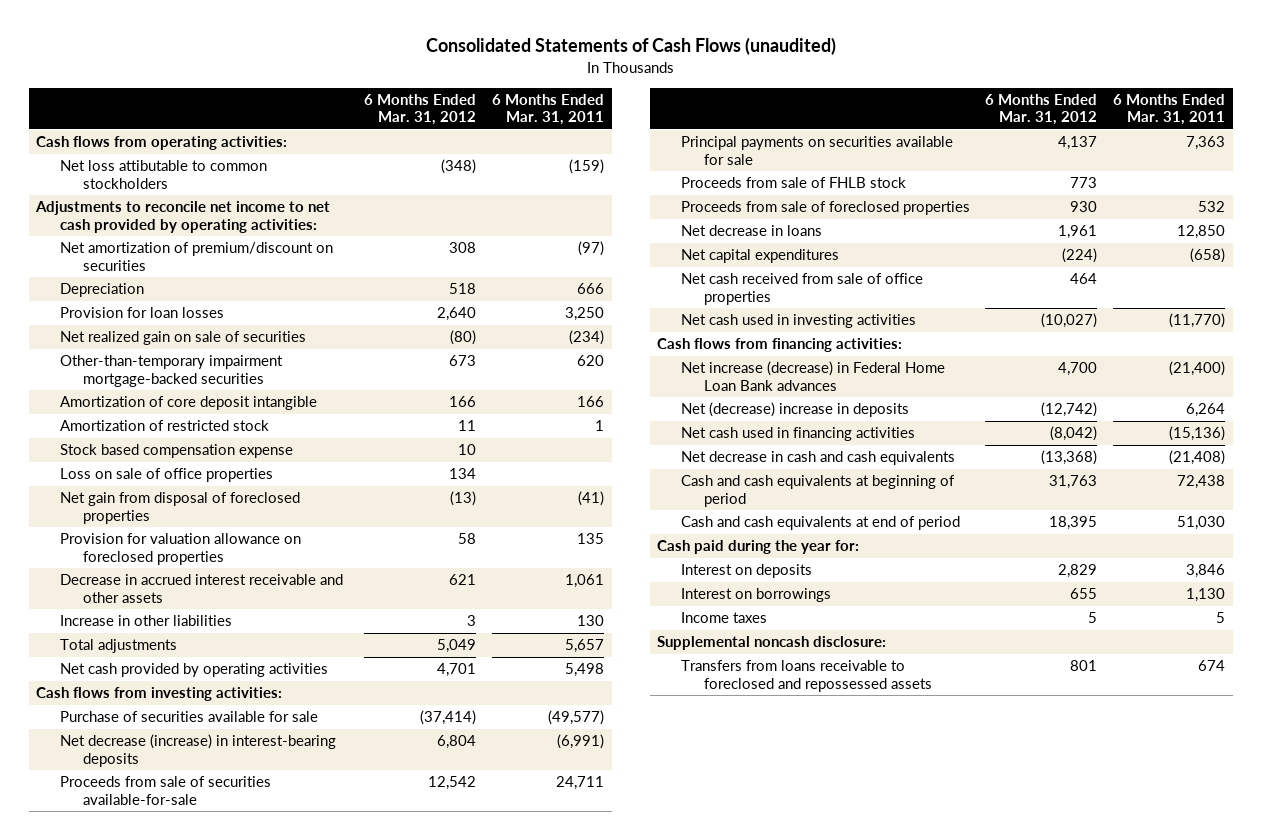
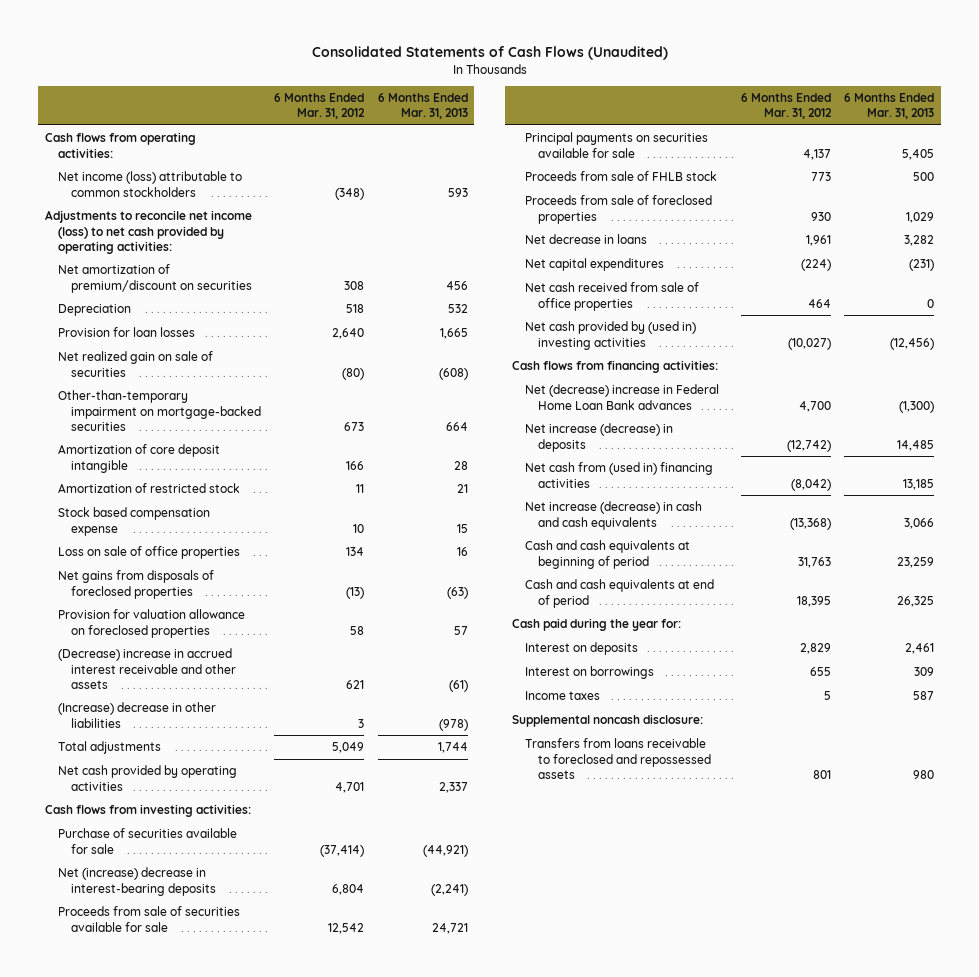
- Consolidated Statements of Cash Flows (unaudited)
+ Consolidated Statements of Cash Flows (Unaudited)
- | 6 Months Ended Mar. 31, 2012 | 6 Months Ended Mar. 31, 2011
+ | 6 Months Ended Mar. 31, 2012 | 6 Months Ended Mar. 31, 2013
- Net loss attibutable to common stockholders | (348) | (159)
- Adjustments to reconcile net income to net cash provided by operating activities:
+ Net income (loss) attributable to common stockholders | (348) | 593
+ Adjustments to reconcile net income (loss) to net cash provided by operating activities:
- Other-than-temporary impairment mortgage-backed securities | 673 | 620
+ Other-than-temporary impairment on mortgage-backed securities | 673 | 664
- Net gain from disposal of foreclosed properties | (13) | (41)
+ Net gains from disposals of foreclosed properties | (13) | (63)
- Decrease in accrued interest receivable and other assets | 621 | 1,061
- Increase in other liabilities | 3 | 130
+ (Decrease) increase in accrued interest receivable and other assets | 621 | (61)
+ (Increase) decrease in other liabilities | 3 | (978)
- Net decrease (increase) in interest-bearing deposits | 6,804 | (6,991)
- Proceeds from sale of securities available-for-sale | 12,542 | 24,711
+ Net (increase) decrease in interest-bearing deposits | 6,804 | (2,241)
+ Proceeds from sale of securities available for sale | 12,542 | 24,721
- Net cash used in investing activities | (10,027) | (11,770)
+ Net cash provided by (used in) investing activities | (10,027) | (12,456)
- Net increase (decrease) in Federal Home Loan Bank advances | 4,700 | (21,400)
- Net (decrease) increase in deposits | (12,742) | 6,264
- Net cash used in financing activities | (8,042) | (15,136)
- Net decrease in cash and cash equivalents | (13,368) | (21,408)
+ Net (decrease) increase in Federal Home Loan Bank advances | 4,700 | (1,300)
+ Net increase (decrease) in deposits | (12,742) | 14,485
+ Net cash from (used in) financing activities | (8,042) | 13,185
+ Net increase (decrease) in cash and cash equivalents | (13,368) | 3,066

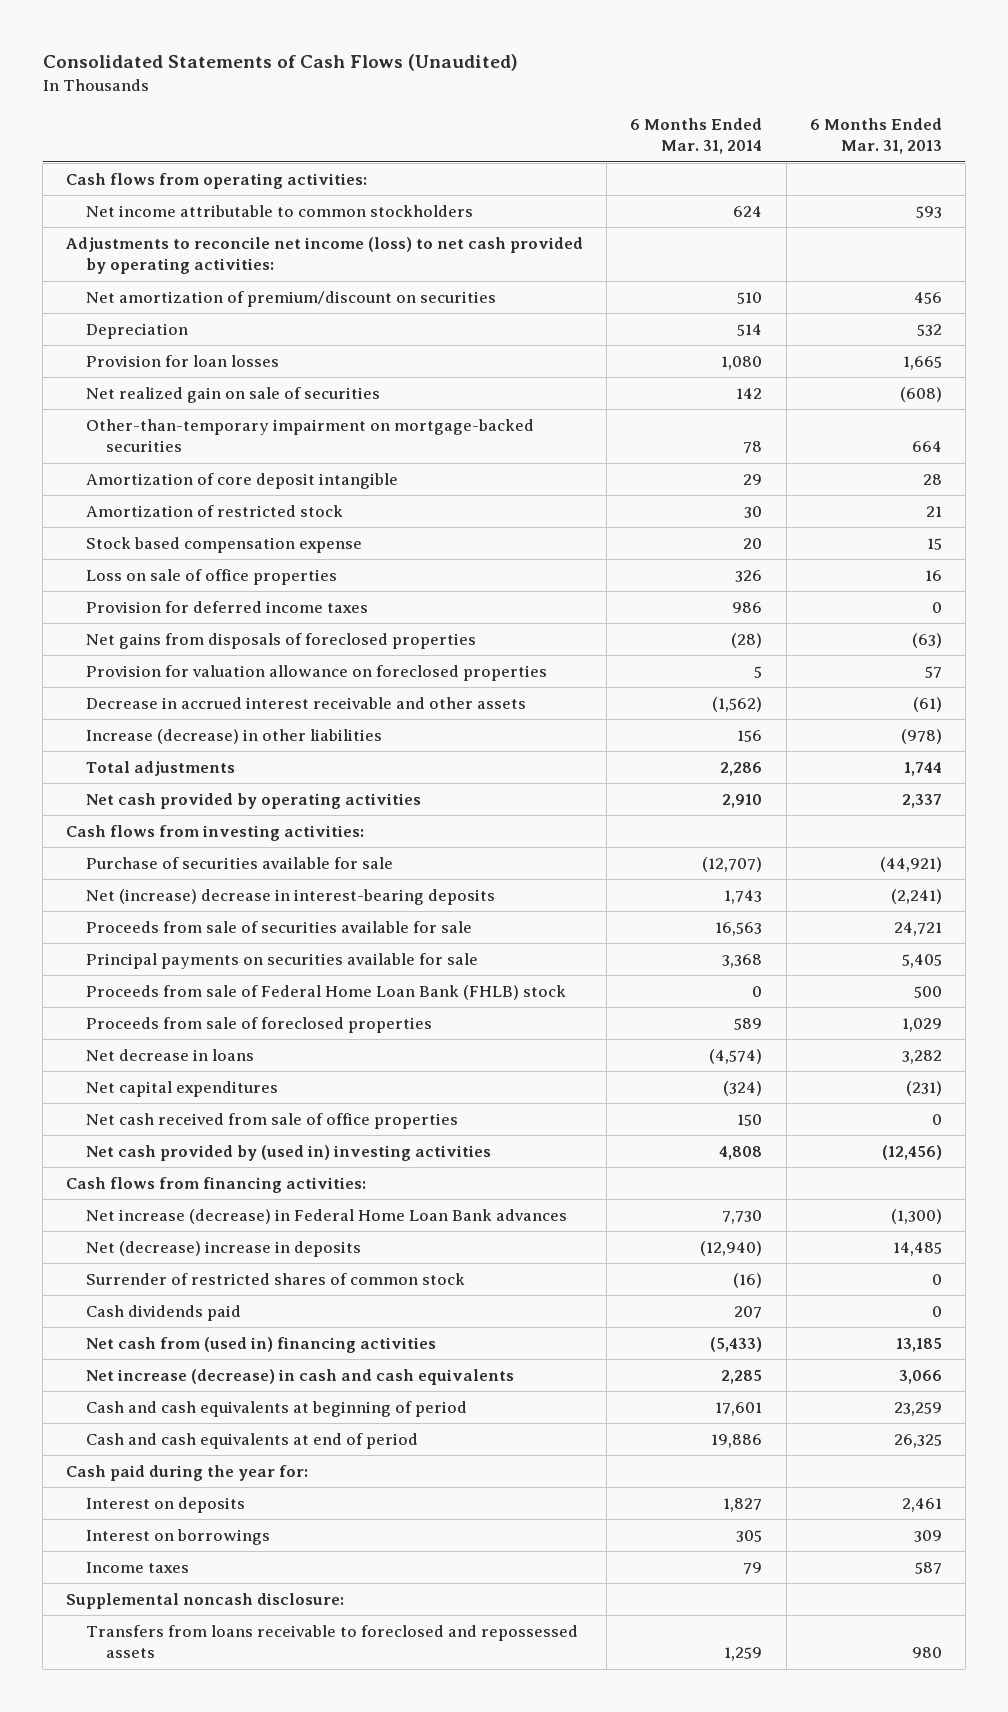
- | 6 Months Ended Mar. 31, 2012 | 6 Months Ended Mar. 31, 2013
+ | 6 Months Ended Mar. 31, 2014 | 6 Months Ended Mar. 31, 2013
- Net income (loss) attributable to common stockholders | (348) | 593
+ Net income attributable to common stockholders | 624 | 593
+ Provision for deferred income taxes | 986 | 0
- (Decrease) increase in accrued interest receivable and other assets | 621 | (61)
- (Increase) decrease in other liabilities | 3 | (978)
+ Decrease in accrued interest receivable and other assets | (1,562) | (61)
+ Increase (decrease) in other liabilities | 156 | (978)
- Proceeds from sale of FHLB stock | 773 | 500
+ Proceeds from sale of Federal Home Loan Bank (FHLB) stock | 0 | 500
- Net (decrease) increase in Federal Home Loan Bank advances | 4,700 | (1,300)
- Net increase (decrease) in deposits | (12,742) | 14,485
+ Net increase (decrease) in Federal Home Loan Bank advances | 7,730 | (1,300)
+ Net (decrease) increase in deposits | (12,940) | 14,485
+ Surrender of restricted shares of common stock | (16) | 0
+ Cash dividends paid | 207 | 0

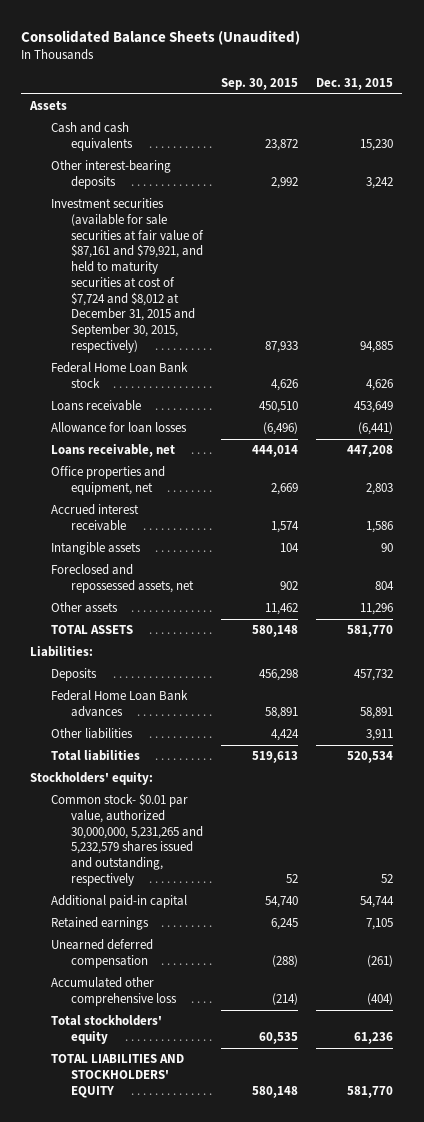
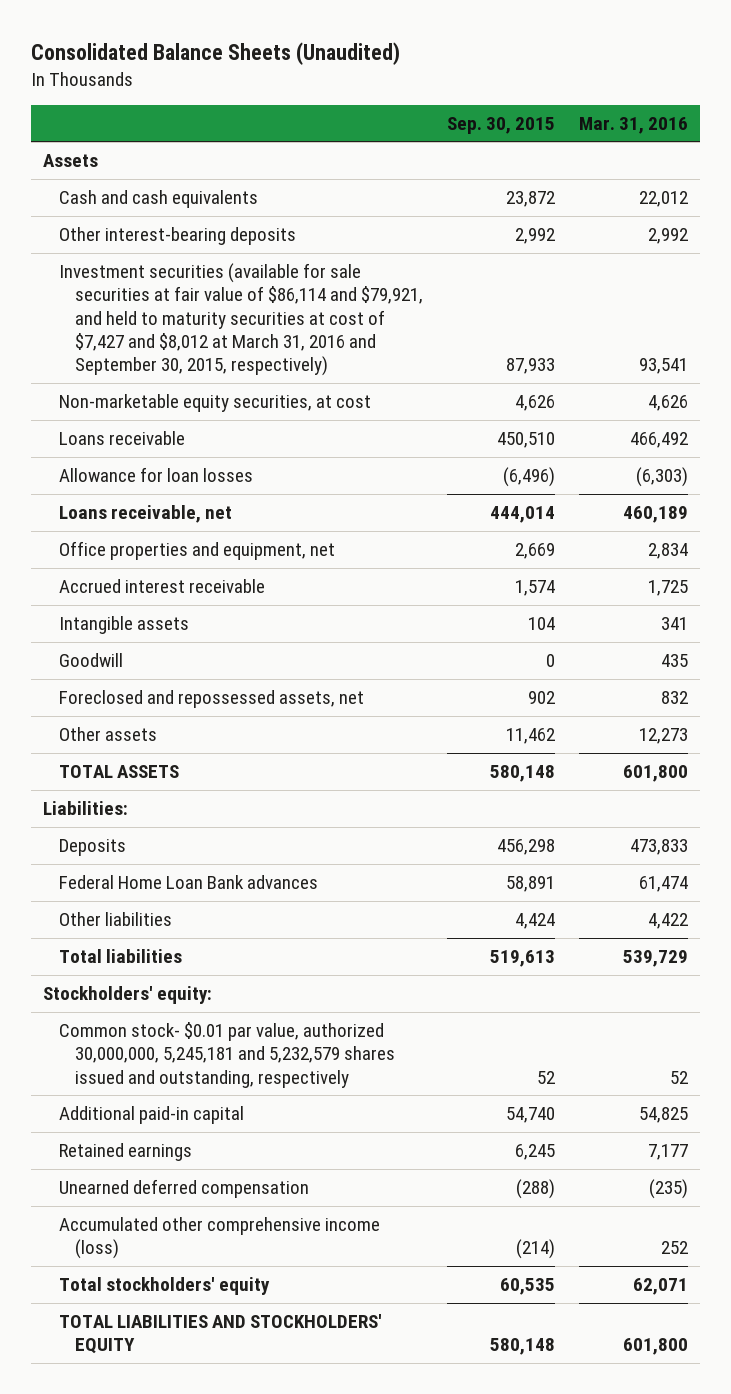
- | Sep. 30, 2015 | Dec. 31, 2015
+ | Sep. 30, 2015 | Mar. 31, 2016
- Investment securities (available for sale securities at fair value of $87,161 and $79,921, and held to maturity securities at cost of $7,724 and $8,012 at December 31, 2015 and September 30, 2015, respectively) | 87,933 | 94,885
- Federal Home Loan Bank stock | 4,626 | 4,626
+ Investment securities (available for sale securities at fair value of $86,114 and $79,921, and held to maturity securities at cost of $7,427 and $8,012 at March 31, 2016 and September 30, 2015, respectively) | 87,933 | 93,541
+ Non-marketable equity securities, at cost | 4,626 | 4,626
+ Goodwill | 0 | 435
- Common stock- $0.01 par value, authorized 30,000,000, 5,231,265 and 5,232,579 shares issued and outstanding, respectively | 52 | 52
+ Common stock- $0.01 par value, authorized 30,000,000, 5,245,181 and 5,232,579 shares issued and outstanding, respectively | 52 | 52
- Accumulated other comprehensive loss | (214) | (404)
+ Accumulated other comprehensive income (loss) | (214) | 252

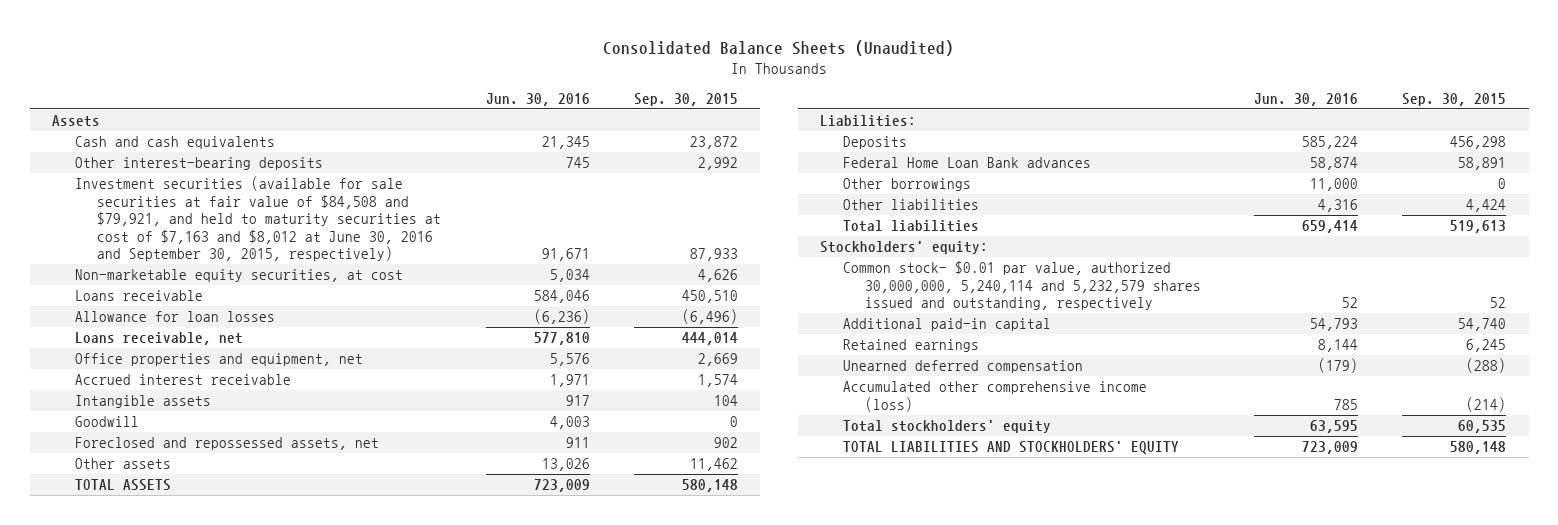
- | Sep. 30, 2015 | Mar. 31, 2016
+ | Jun. 30, 2016 | Sep. 30, 2015
- Investment securities (available for sale securities at fair value of $86,114 and $79,921, and held to maturity securities at cost of $7,427 and $8,012 at March 31, 2016 and September 30, 2015, respectively) | 87,933 | 93,541
+ Investment securities (available for sale securities at fair value of $84,508 and $79,921, and held to maturity securities at cost of $7,163 and $8,012 at June 30, 2016 and September 30, 2015, respectively) | 91,671 | 87,933
+ Other borrowings | 11,000 | 0
- Common stock- $0.01 par value, authorized 30,000,000, 5,245,181 and 5,232,579 shares issued and outstanding, respectively | 52 | 52
+ Common stock- $0.01 par value, authorized 30,000,000, 5,240,114 and 5,232,579 shares issued and outstanding, respectively | 52 | 52

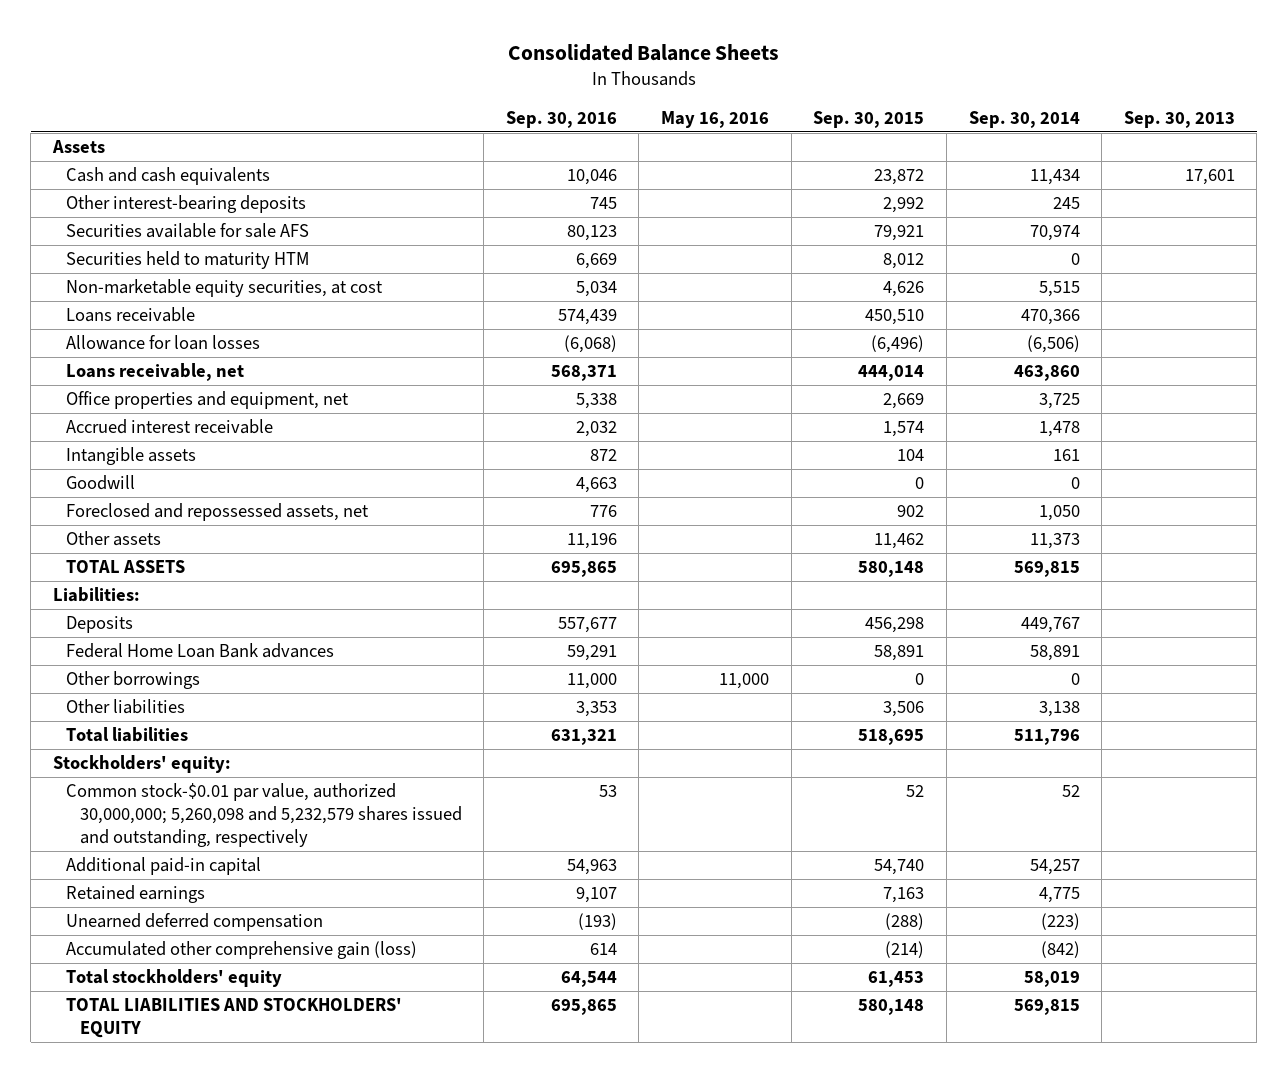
- Consolidated Balance Sheets (Unaudited)
+ Consolidated Balance Sheets
- | Jun. 30, 2016 | Sep. 30, 2015
+ | Sep. 30, 2016 | May 16, 2016 | Sep. 30, 2015 | Sep. 30, 2014 | Sep. 30, 2013
- Investment securities (available for sale securities at fair value of $84,508 and $79,921, and held to maturity securities at cost of $7,163 and $8,012 at June 30, 2016 and September 30, 2015, respectively) | 91,671 | 87,933
+ Securities available for sale AFS | 80,123 | | 79,921 | 70,974 |
+ Securities held to maturity HTM | 6,669 | | 8,012 | 0 |
- Other liabilities | 4,316 | 4,424
- Total liabilities | 659,414 | 519,613
+ Other liabilities | 3,353 | | 3,506 | 3,138 |
+ Total liabilities | 631,321 | | 518,695 | 511,796 |
- Common stock- $0.01 par value, authorized 30,000,000, 5,240,114 and 5,232,579 shares issued and outstanding, respectively | 52 | 52
+ Common stock-$0.01 par value, authorized 30,000,000; 5,260,098 and 5,232,579 shares issued and outstanding, respectively | 53 | | 52 | 52 |
- Retained earnings | 8,144 | 6,245
+ Retained earnings | 9,107 | | 7,163 | 4,775 |
- Accumulated other comprehensive income (loss) | 785 | (214)
- Total stockholders' equity | 63,595 | 60,535
+ Accumulated other comprehensive gain (loss) | 614 | | (214) | (842) |
+ Total stockholders' equity | 64,544 | | 61,453 | 58,019 |

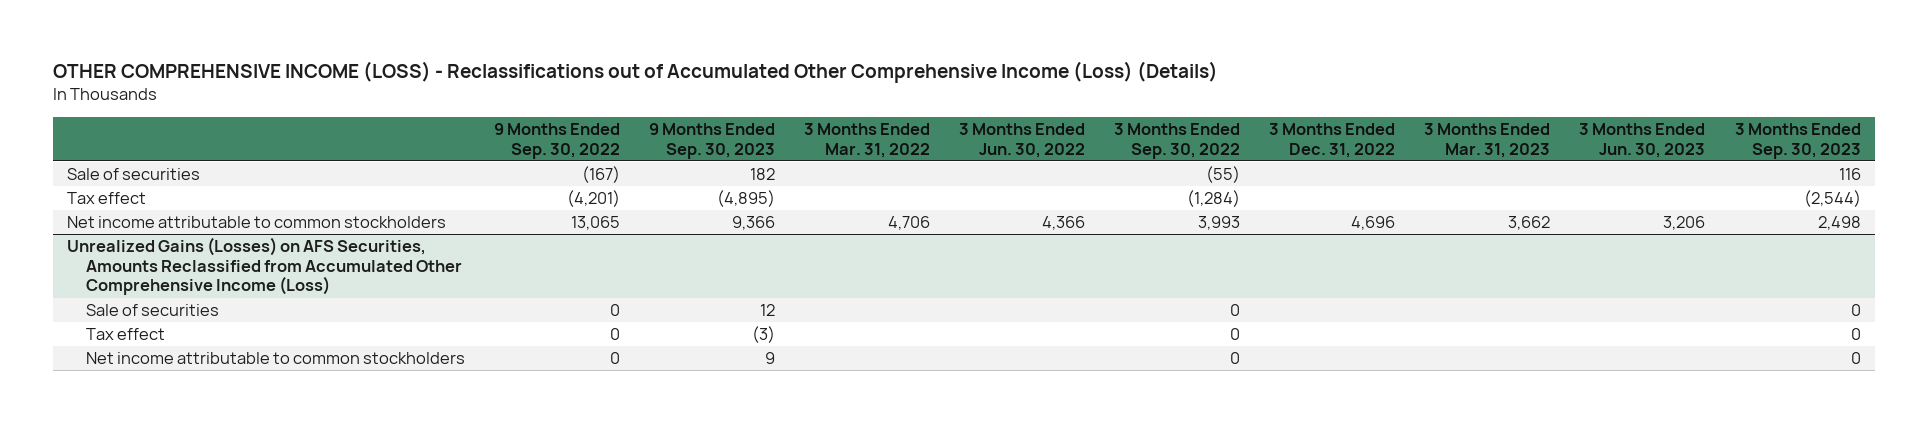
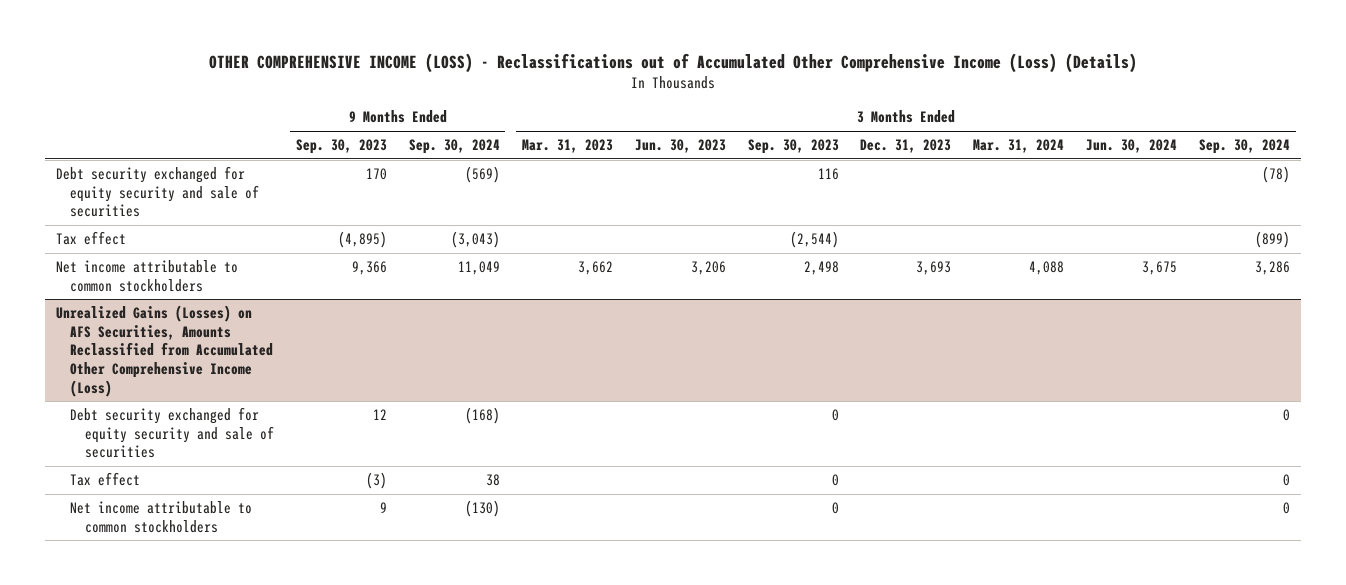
- | 9 Months Ended Sep. 30, 2022 | 9 Months Ended Sep. 30, 2023 | 3 Months Ended Mar. 31, 2022 | 3 Months Ended Jun. 30, 2022 | 3 Months Ended Sep. 30, 2022 | 3 Months Ended Dec. 31, 2022 | 3 Months Ended Mar. 31, 2023 | 3 Months Ended Jun. 30, 2023 | 3 Months Ended Sep. 30, 2023
+ | 9 Months Ended Sep. 30, 2023 | 9 Months Ended Sep. 30, 2024 | 3 Months Ended Mar. 31, 2023 | 3 Months Ended Jun. 30, 2023 | 3 Months Ended Sep. 30, 2023 | 3 Months Ended Dec. 31, 2023 | 3 Months Ended Mar. 31, 2024 | 3 Months Ended Jun. 30, 2024 | 3 Months Ended Sep. 30, 2024
- Sale of securities | (167) | 182 | | | (55) | | | | 116
+ Debt security exchanged for equity security and sale of securities | 170 | (569) | | | 116 | | | | (78)
@ Unrealized Gains (Losses) on AFS Securities, Amounts Reclassified from Accumulated Other Comprehensive Income (Loss)
- Sale of securities | 0 | 12 | | | 0 | | | | 0
+ Debt security exchanged for equity security and sale of securities | 12 | (168) | | | 0 | | | | 0

